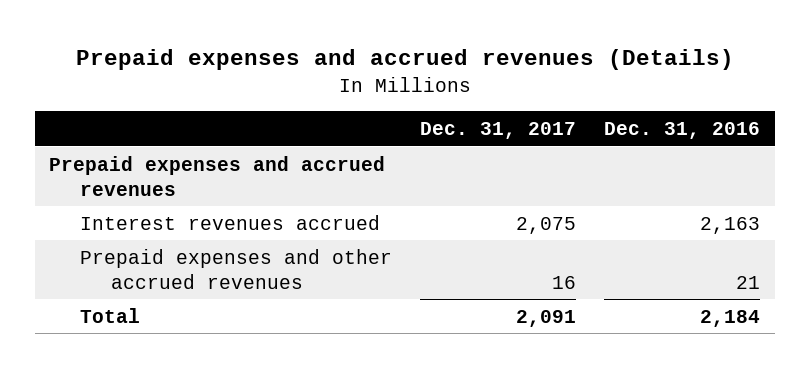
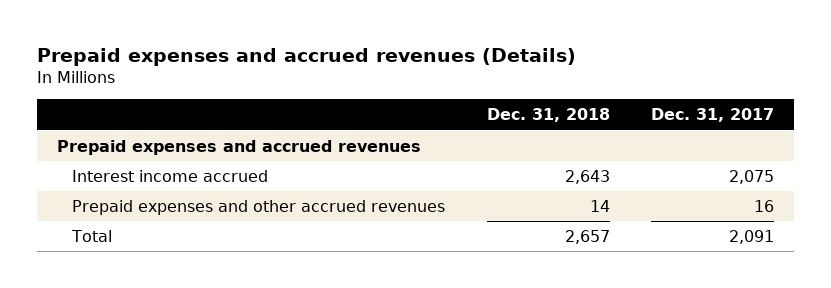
- | Dec. 31, 2017 | Dec. 31, 2016
+ | Dec. 31, 2018 | Dec. 31, 2017
- Interest revenues accrued | 2,075 | 2,163
+ Interest income accrued | 2,643 | 2,075

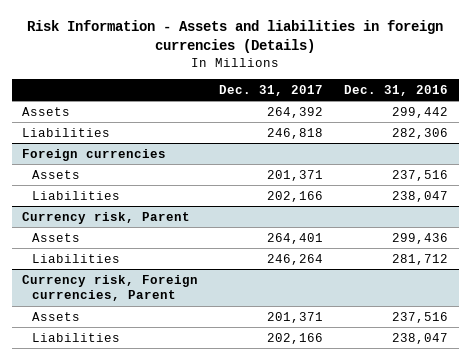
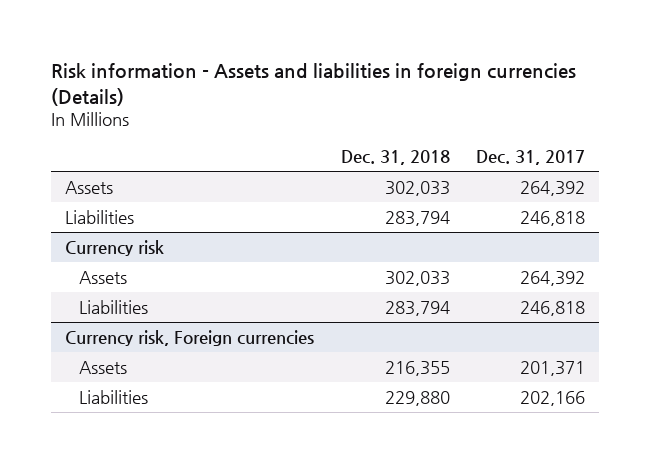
- Risk Information - Assets and liabilities in foreign currencies (Details)
+ Risk information - Assets and liabilities in foreign currencies (Details)
- | Dec. 31, 2017 | Dec. 31, 2016
+ | Dec. 31, 2018 | Dec. 31, 2017
- Foreign currencies
- Assets | 201,371 | 237,516
- Liabilities | 202,166 | 238,047
- Currency risk, Parent
- Assets | 264,401 | 299,436
- Liabilities | 246,264 | 281,712
- Currency risk, Foreign currencies, Parent
+ Currency risk
+ Assets | 302,033 | 264,392
+ Liabilities | 283,794 | 246,818
+ Currency risk, Foreign currencies

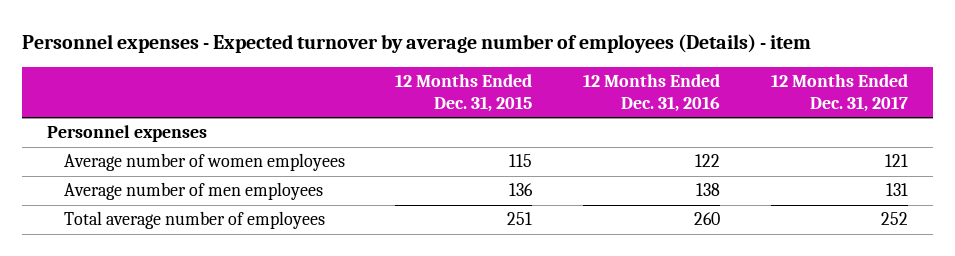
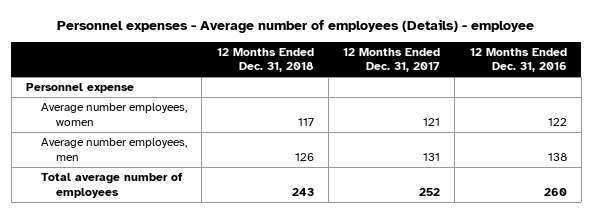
- Personnel expenses - Expected turnover by average number of employees (Details) - item
+ Personnel expenses - Average number of employees (Details) - employee
- | 12 Months Ended Dec. 31, 2015 | 12 Months Ended Dec. 31, 2016 | 12 Months Ended Dec. 31, 2017
+ | 12 Months Ended Dec. 31, 2018 | 12 Months Ended Dec. 31, 2017 | 12 Months Ended Dec. 31, 2016
- Personnel expenses
- Average number of women employees | 115 | 122 | 121
- Average number of men employees | 136 | 138 | 131
+ Personnel expense
+ Average number employees, women | 117 | 121 | 122
+ Average number employees, men | 126 | 131 | 138

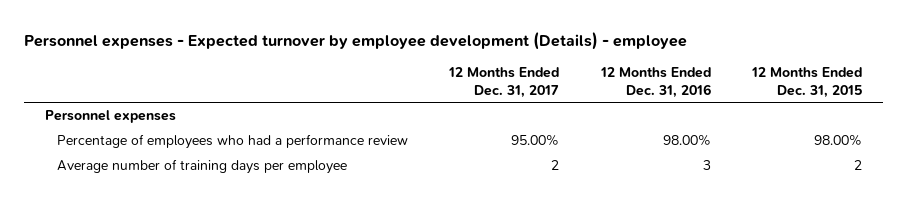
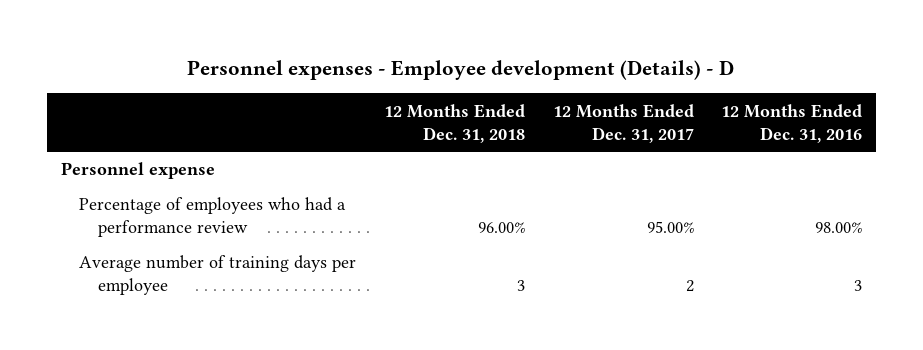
- Personnel expenses - Expected turnover by employee development (Details) - employee
+ Personnel expenses - Employee development (Details) - D
- | 12 Months Ended Dec. 31, 2017 | 12 Months Ended Dec. 31, 2016 | 12 Months Ended Dec. 31, 2015
+ | 12 Months Ended Dec. 31, 2018 | 12 Months Ended Dec. 31, 2017 | 12 Months Ended Dec. 31, 2016
- Personnel expenses
+ Personnel expense

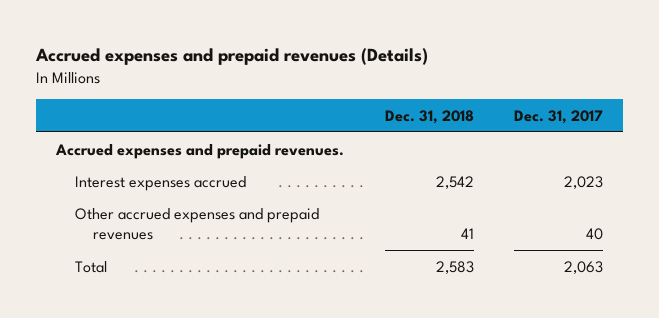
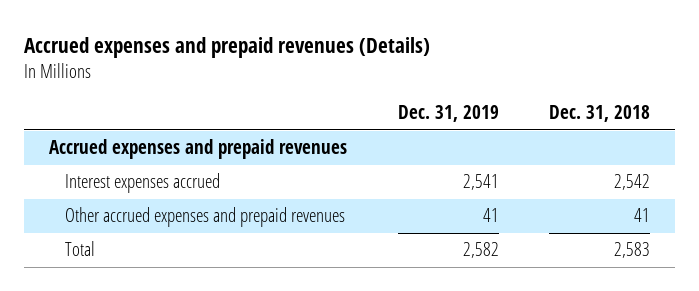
- | Dec. 31, 2018 | Dec. 31, 2017
+ | Dec. 31, 2019 | Dec. 31, 2018
- Accrued expenses and prepaid revenues.
+ Accrued expenses and prepaid revenues

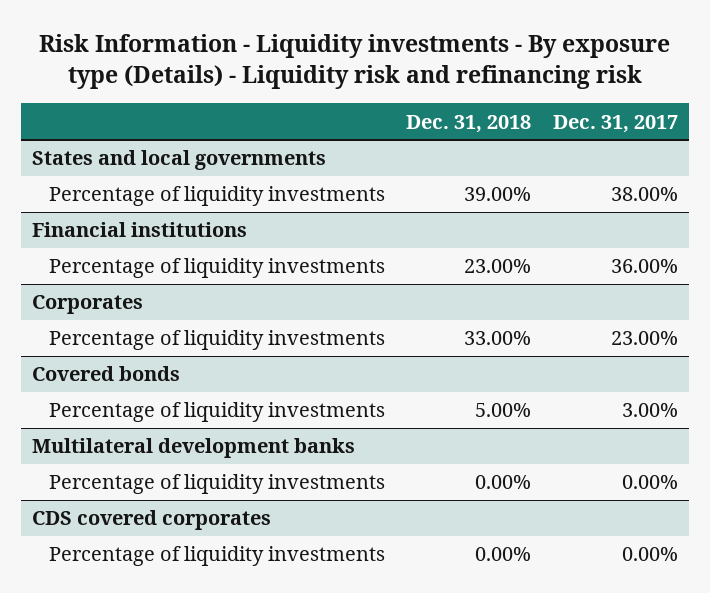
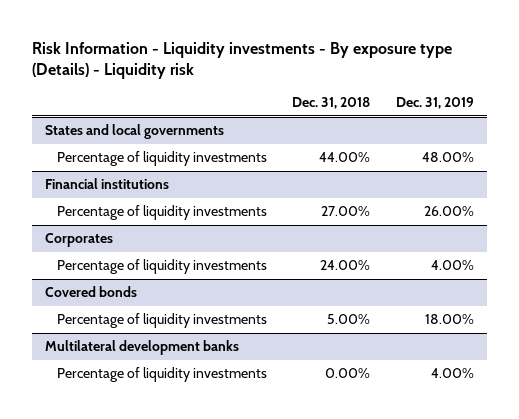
- Risk Information - Liquidity investments - By exposure type (Details) - Liquidity risk and refinancing risk
+ Risk Information - Liquidity investments - By exposure type (Details) - Liquidity risk
- | Dec. 31, 2018 | Dec. 31, 2017
+ | Dec. 31, 2018 | Dec. 31, 2019
@ States and local governments
- Percentage of liquidity investments | 39.00% | 38.00%
+ Percentage of liquidity investments | 44.00% | 48.00%
@ Financial institutions
- Percentage of liquidity investments | 23.00% | 36.00%
+ Percentage of liquidity investments | 27.00% | 26.00%
@ Corporates
- Percentage of liquidity investments | 33.00% | 23.00%
+ Percentage of liquidity investments | 24.00% | 4.00%
- CDS covered corporates
- Percentage of liquidity investments | 0.00% | 0.00%

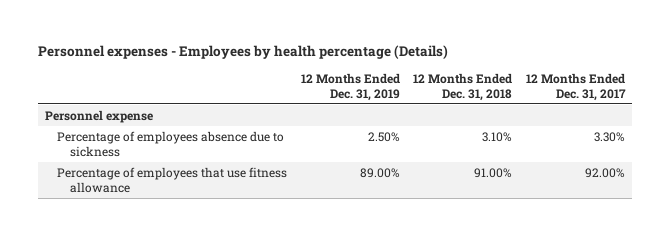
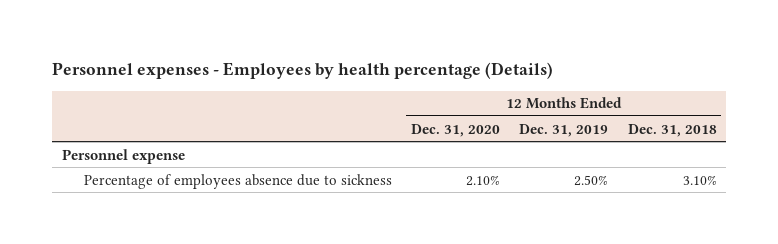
- | 12 Months Ended Dec. 31, 2019 | 12 Months Ended Dec. 31, 2018 | 12 Months Ended Dec. 31, 2017
+ | 12 Months Ended Dec. 31, 2020 | 12 Months Ended Dec. 31, 2019 | 12 Months Ended Dec. 31, 2018
- Percentage of employees that use fitness allowance | 89.00% | 91.00% | 92.00%

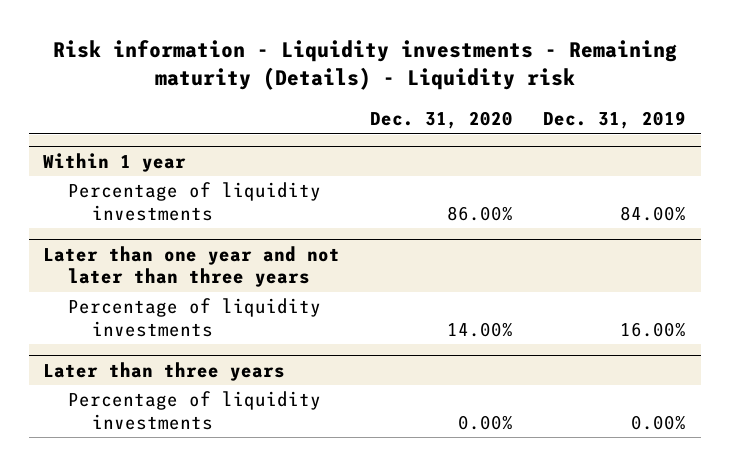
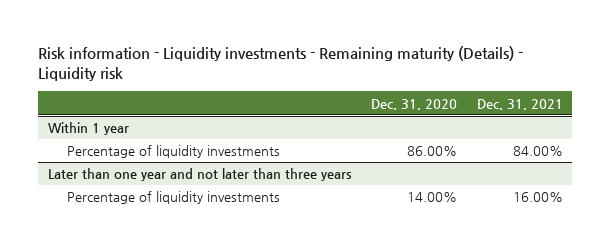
- | Dec. 31, 2020 | Dec. 31, 2019
+ | Dec. 31, 2020 | Dec. 31, 2021
- Later than three years
- Percentage of liquidity investments | 0.00% | 0.00%

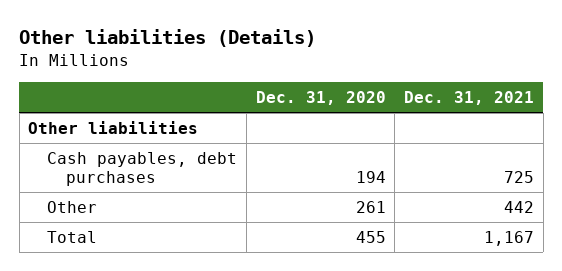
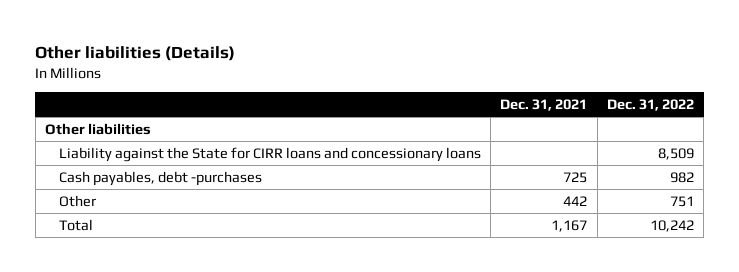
- | Dec. 31, 2020 | Dec. 31, 2021
+ | Dec. 31, 2021 | Dec. 31, 2022
- Cash payables, debt purchases | 194 | 725
+ Liability against the State for CIRR loans and concessionary loans | | 8,509
+ Cash payables, debt -purchases | 725 | 982

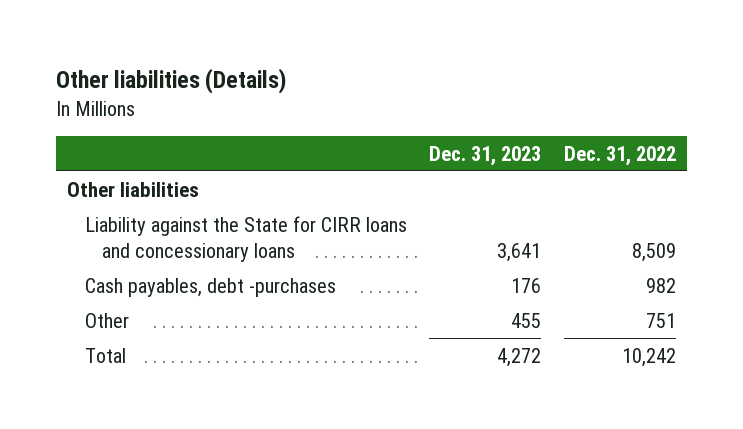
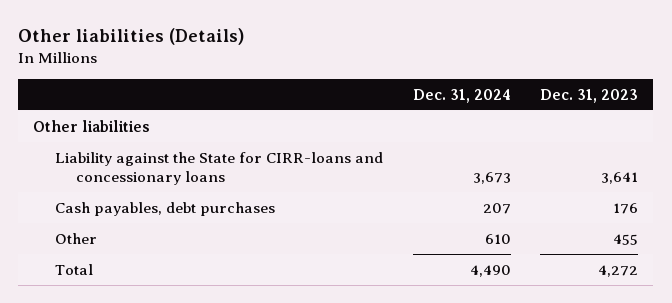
- | Dec. 31, 2023 | Dec. 31, 2022
+ | Dec. 31, 2024 | Dec. 31, 2023
- Liability against the State for CIRR loans and concessionary loans | 3,641 | 8,509
- Cash payables, debt -purchases | 176 | 982
+ Liability against the State for CIRR-loans and concessionary loans | 3,673 | 3,641
+ Cash payables, debt purchases | 207 | 176

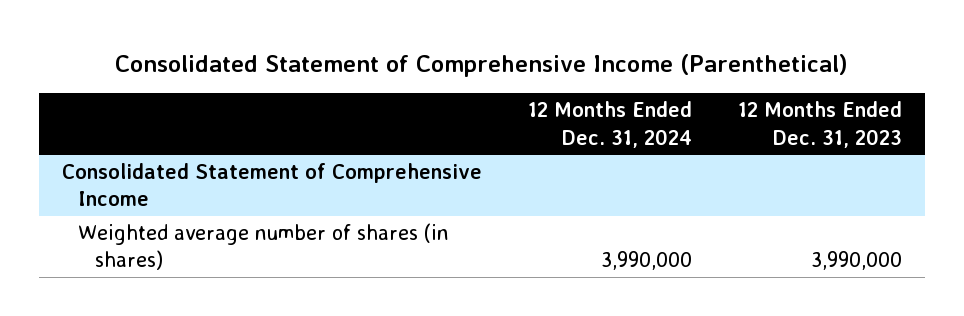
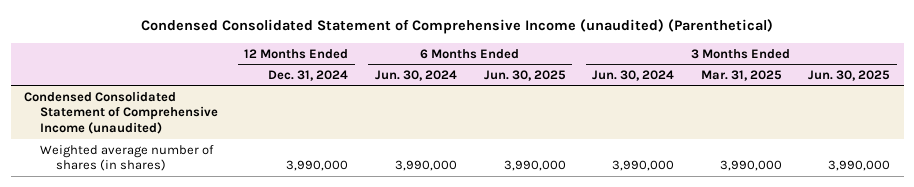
- Consolidated Statement of Comprehensive Income (Parenthetical)
+ Condensed Consolidated Statement of Comprehensive Income (unaudited) (Parenthetical)
- | 12 Months Ended Dec. 31, 2024 | 12 Months Ended Dec. 31, 2023
+ | 12 Months Ended Dec. 31, 2024 | 6 Months Ended Jun. 30, 2024 | 6 Months Ended Jun. 30, 2025 | 3 Months Ended Jun. 30, 2024 | 3 Months Ended Mar. 31, 2025 | 3 Months Ended Jun. 30, 2025
- Consolidated Statement of Comprehensive Income
+ Condensed Consolidated Statement of Comprehensive Income (unaudited)

